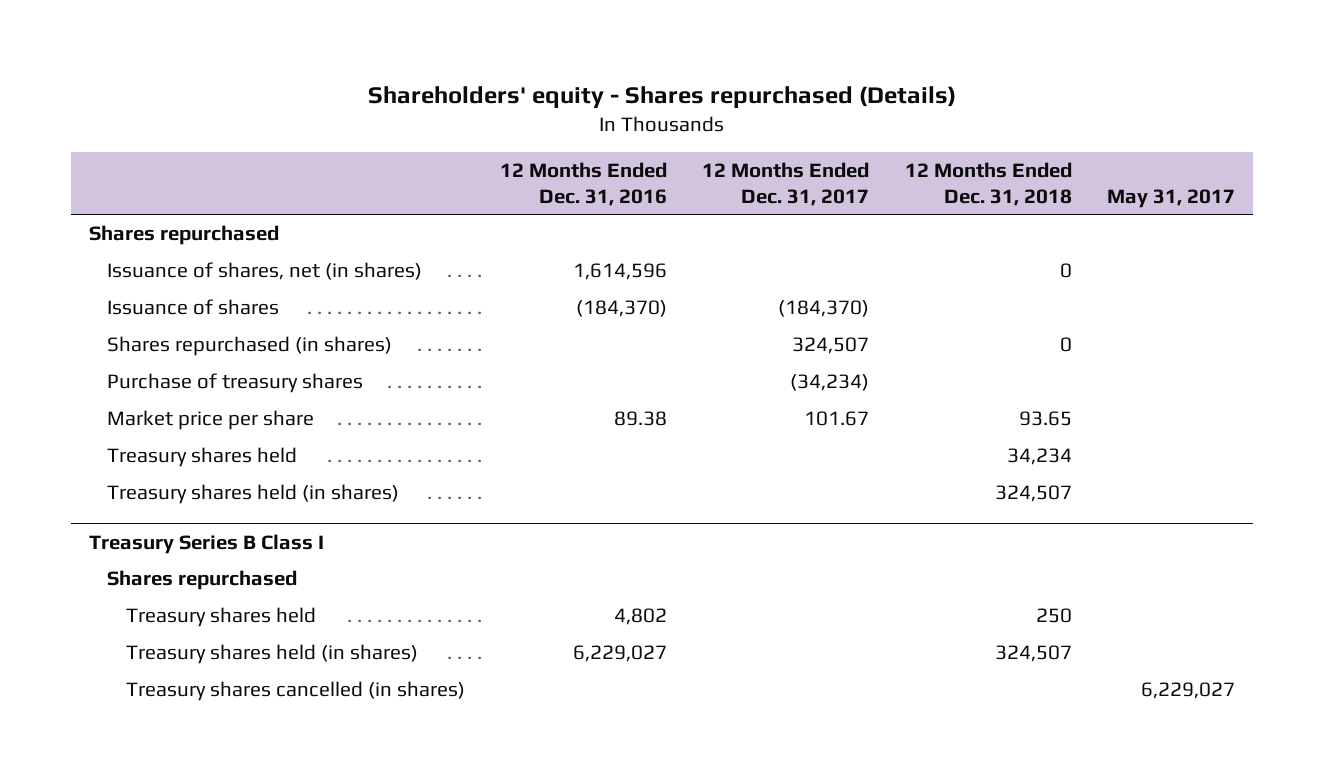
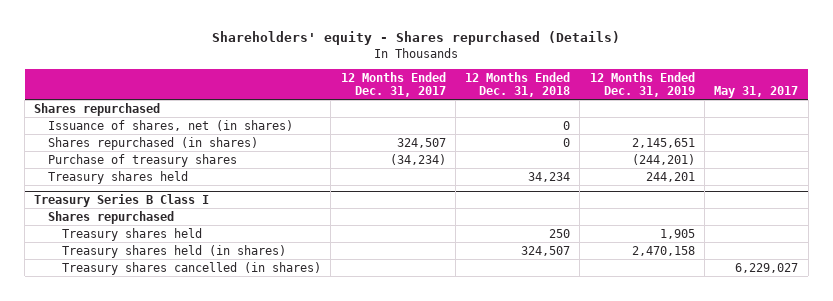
- | 12 Months Ended Dec. 31, 2016 | 12 Months Ended Dec. 31, 2017 | 12 Months Ended Dec. 31, 2018 | May 31, 2017
+ | 12 Months Ended Dec. 31, 2017 | 12 Months Ended Dec. 31, 2018 | 12 Months Ended Dec. 31, 2019 | May 31, 2017
- Issuance of shares | (184,370) | (184,370) | |
- Market price per share | 89.38 | 101.67 | 93.65 |
- Treasury shares held (in shares) | | | 324,507 |

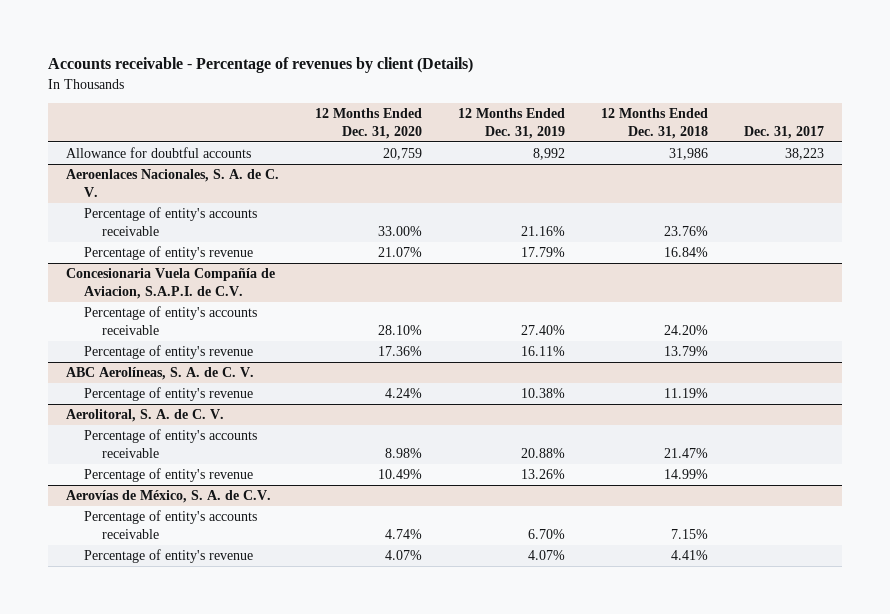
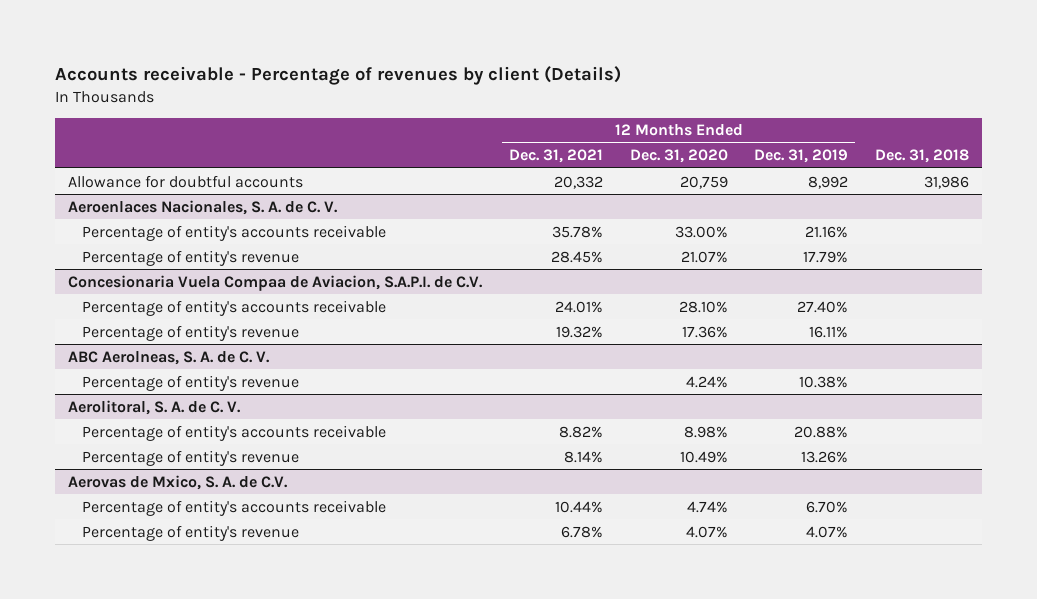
- | 12 Months Ended Dec. 31, 2020 | 12 Months Ended Dec. 31, 2019 | 12 Months Ended Dec. 31, 2018 | Dec. 31, 2017
+ | 12 Months Ended Dec. 31, 2021 | 12 Months Ended Dec. 31, 2020 | 12 Months Ended Dec. 31, 2019 | Dec. 31, 2018
- Concesionaria Vuela Compañía de Aviacion, S.A.P.I. de C.V.
+ Concesionaria Vuela Compaa de Aviacion, S.A.P.I. de C.V.
- ABC Aerolíneas, S. A. de C. V.
+ ABC Aerolneas, S. A. de C. V.
- Aerovías de México, S. A. de C.V.
+ Aerovas de Mxico, S. A. de C.V.

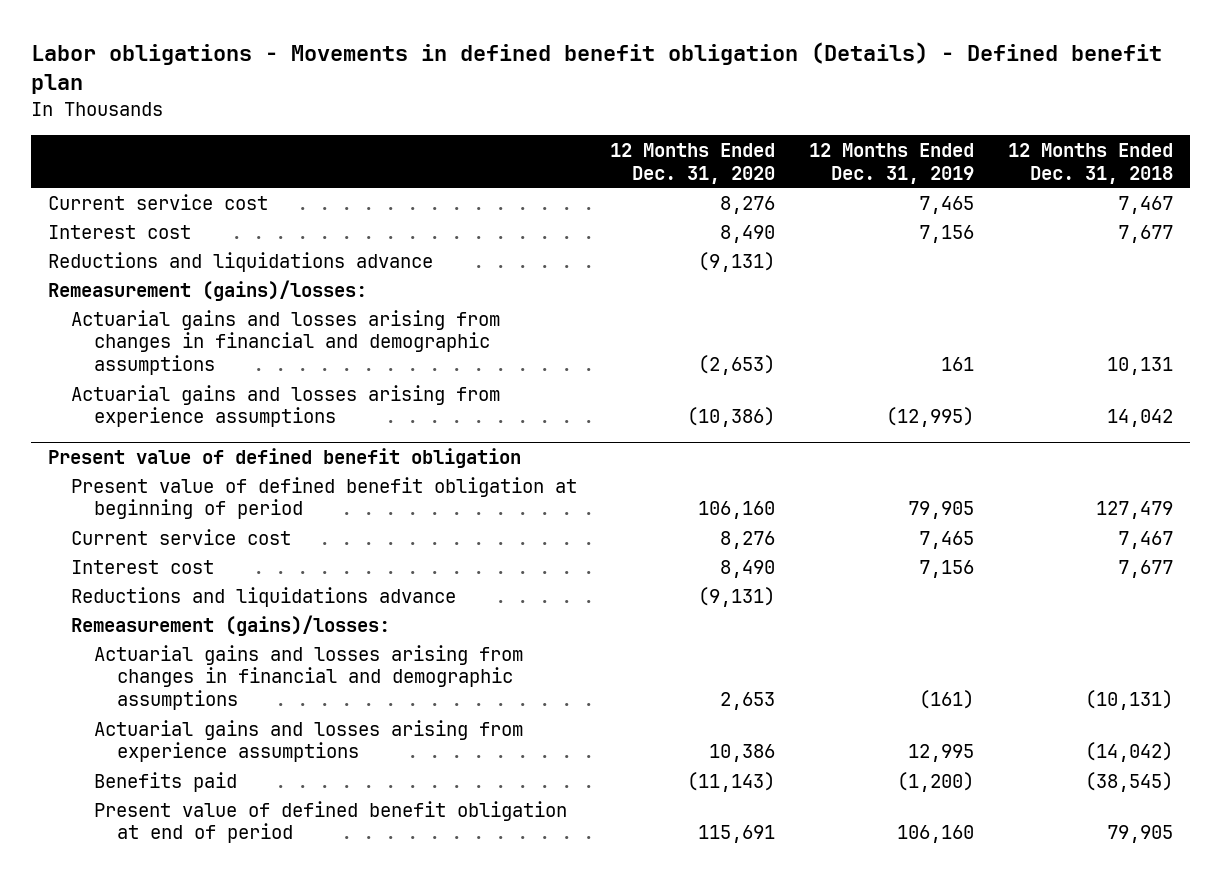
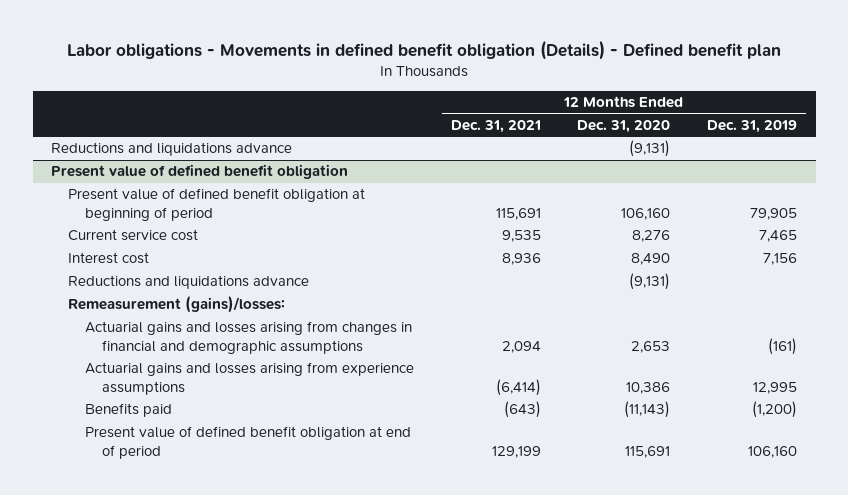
- | 12 Months Ended Dec. 31, 2020 | 12 Months Ended Dec. 31, 2019 | 12 Months Ended Dec. 31, 2018
+ | 12 Months Ended Dec. 31, 2021 | 12 Months Ended Dec. 31, 2020 | 12 Months Ended Dec. 31, 2019
- Current service cost | 8,276 | 7,465 | 7,467
- Interest cost | 8,490 | 7,156 | 7,677
- Remeasurement (gains)/losses:
- Actuarial gains and losses arising from changes in financial and demographic assumptions | (2,653) | 161 | 10,131
- Actuarial gains and losses arising from experience assumptions | (10,386) | (12,995) | 14,042

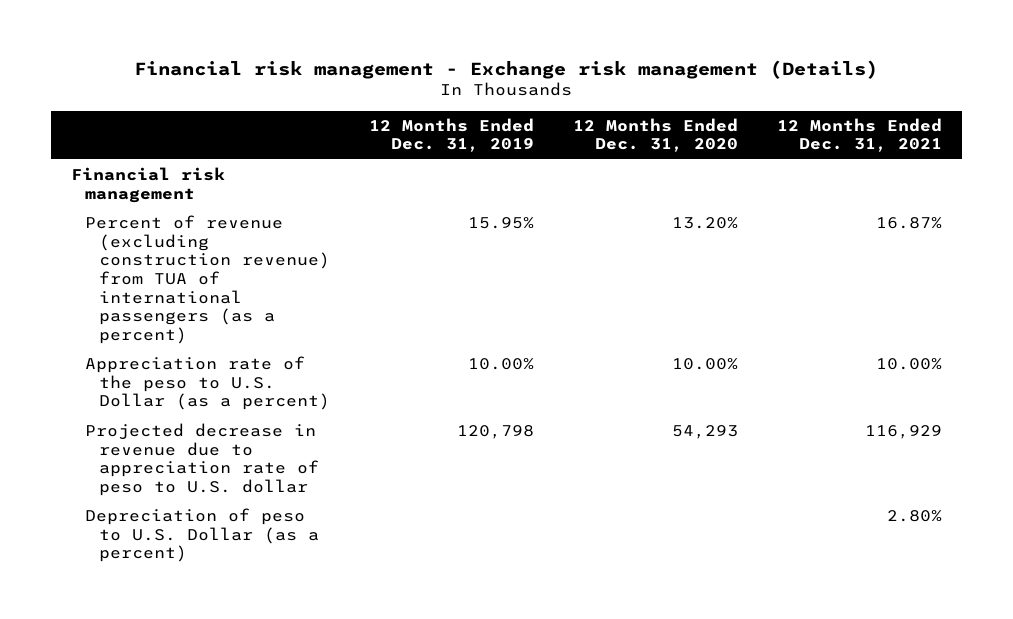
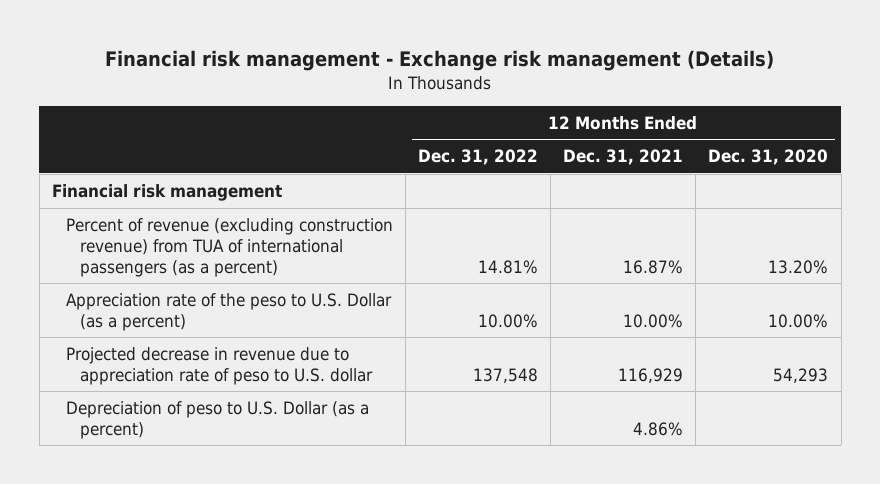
- | 12 Months Ended Dec. 31, 2019 | 12 Months Ended Dec. 31, 2020 | 12 Months Ended Dec. 31, 2021
+ | 12 Months Ended Dec. 31, 2022 | 12 Months Ended Dec. 31, 2021 | 12 Months Ended Dec. 31, 2020
- Depreciation of peso to U.S. Dollar (as a percent) | | | 2.80%
+ Depreciation of peso to U.S. Dollar (as a percent) | | 4.86% |

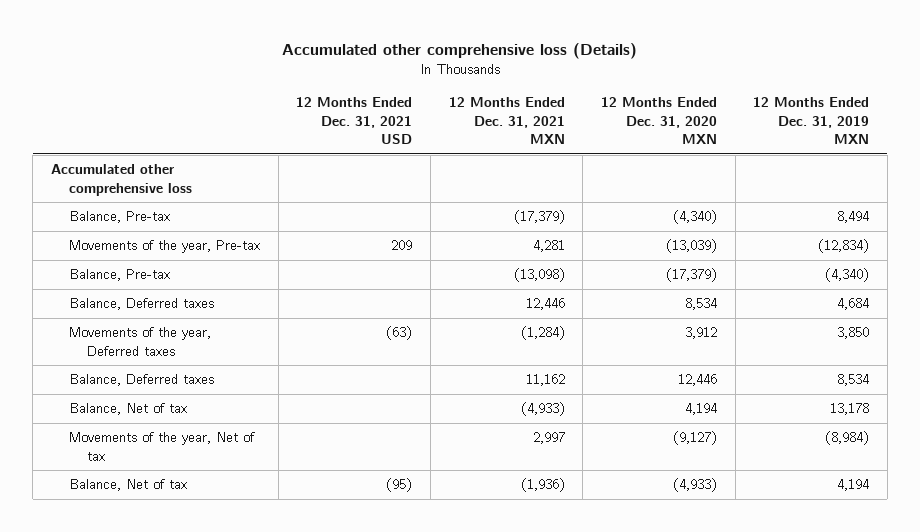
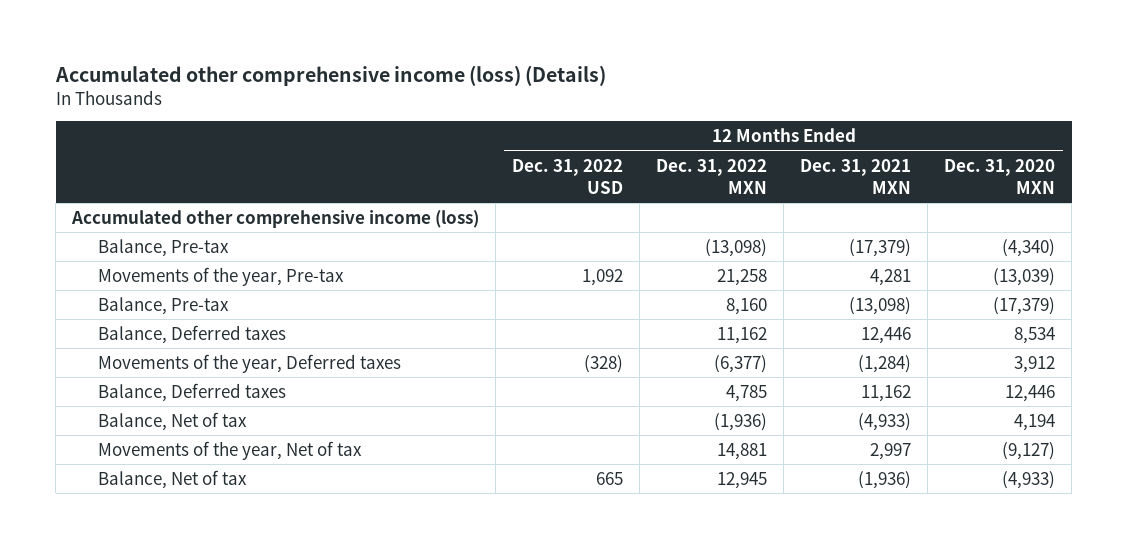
- Accumulated other comprehensive loss (Details)
+ Accumulated other comprehensive income (loss) (Details)
- | 12 Months Ended Dec. 31, 2021 USD | 12 Months Ended Dec. 31, 2021 MXN | 12 Months Ended Dec. 31, 2020 MXN | 12 Months Ended Dec. 31, 2019 MXN
+ | 12 Months Ended Dec. 31, 2022 USD | 12 Months Ended Dec. 31, 2022 MXN | 12 Months Ended Dec. 31, 2021 MXN | 12 Months Ended Dec. 31, 2020 MXN
- Accumulated other comprehensive loss
+ Accumulated other comprehensive income (loss)

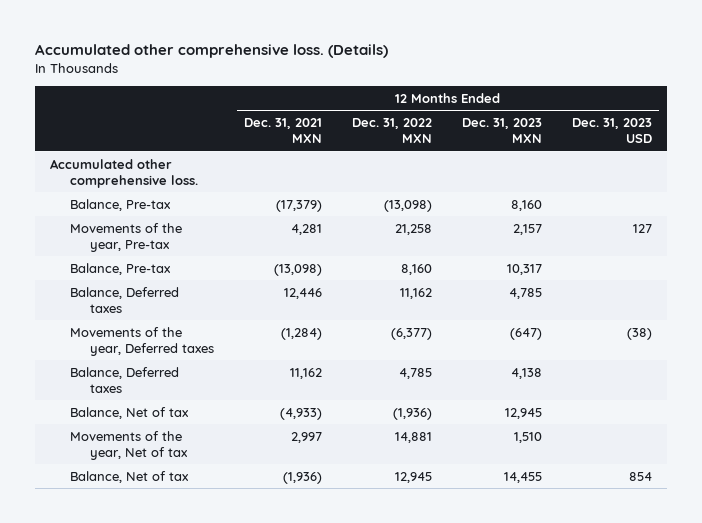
- Accumulated other comprehensive income (loss) (Details)
+ Accumulated other comprehensive loss. (Details)
- | 12 Months Ended Dec. 31, 2022 USD | 12 Months Ended Dec. 31, 2022 MXN | 12 Months Ended Dec. 31, 2021 MXN | 12 Months Ended Dec. 31, 2020 MXN
+ | 12 Months Ended Dec. 31, 2021 MXN | 12 Months Ended Dec. 31, 2022 MXN | 12 Months Ended Dec. 31, 2023 MXN | 12 Months Ended Dec. 31, 2023 USD
- Accumulated other comprehensive income (loss)
+ Accumulated other comprehensive loss.

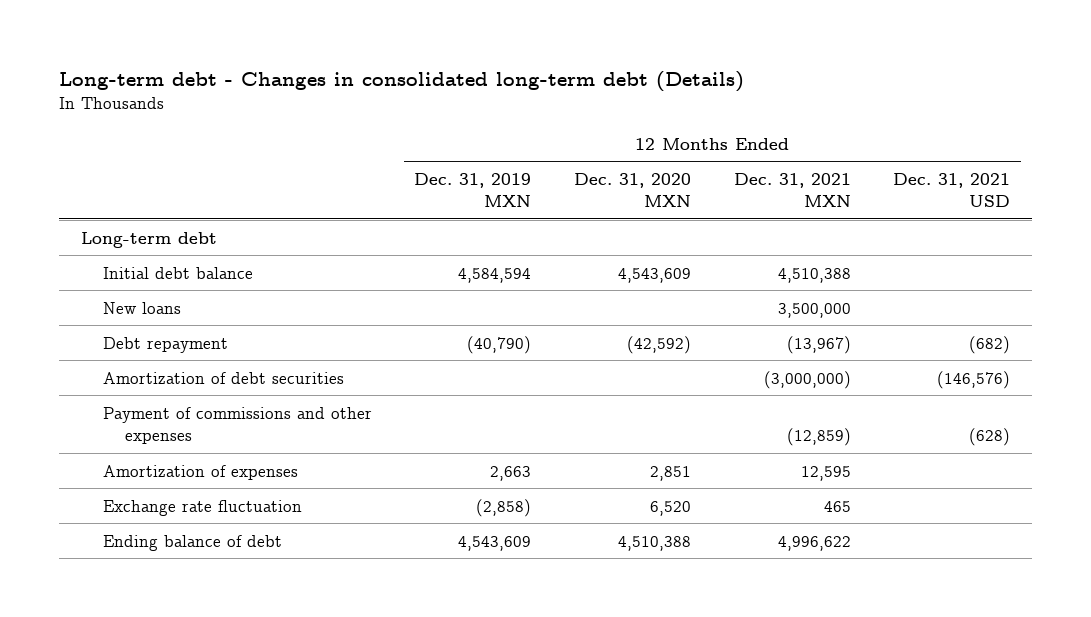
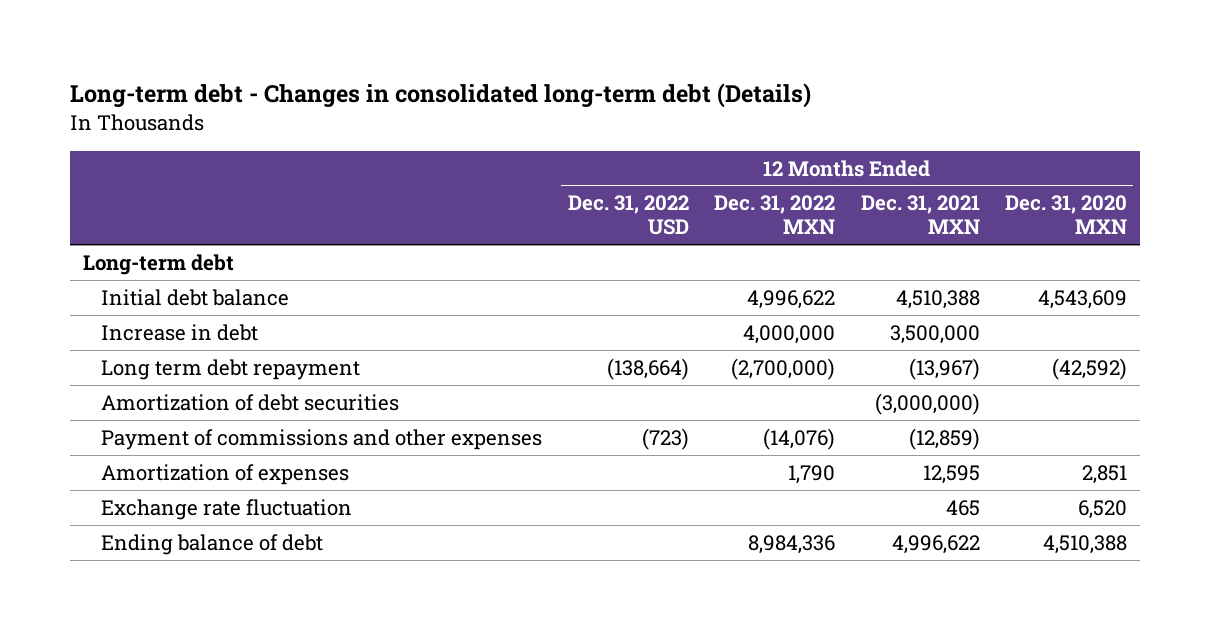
- | 12 Months Ended Dec. 31, 2019 MXN | 12 Months Ended Dec. 31, 2020 MXN | 12 Months Ended Dec. 31, 2021 MXN | 12 Months Ended Dec. 31, 2021 USD
+ | 12 Months Ended Dec. 31, 2022 USD | 12 Months Ended Dec. 31, 2022 MXN | 12 Months Ended Dec. 31, 2021 MXN | 12 Months Ended Dec. 31, 2020 MXN
- New loans | | | 3,500,000 |
- Debt repayment | (40,790) | (42,592) | (13,967) | (682)
+ Increase in debt | | 4,000,000 | 3,500,000 |
+ Long term debt repayment | (138,664) | (2,700,000) | (13,967) | (42,592)

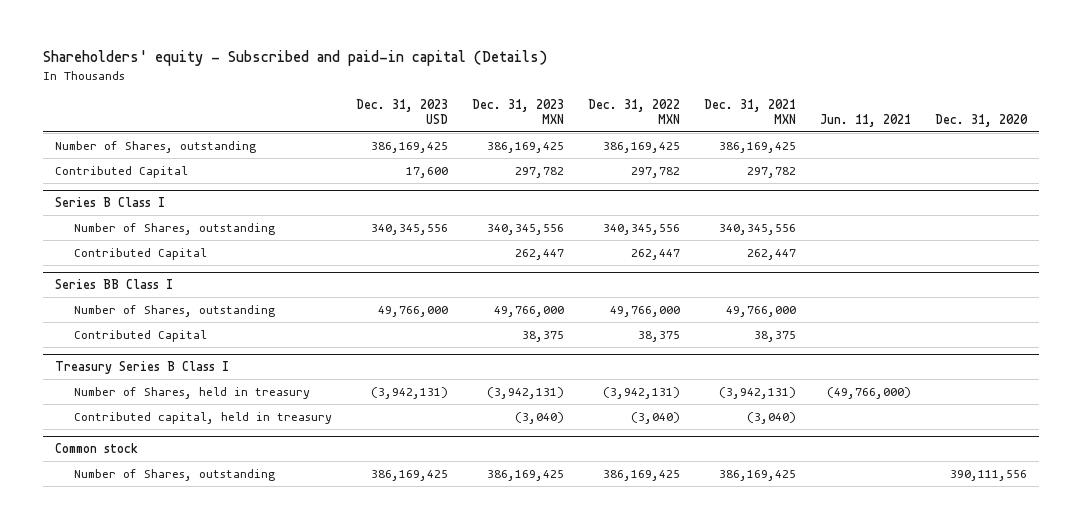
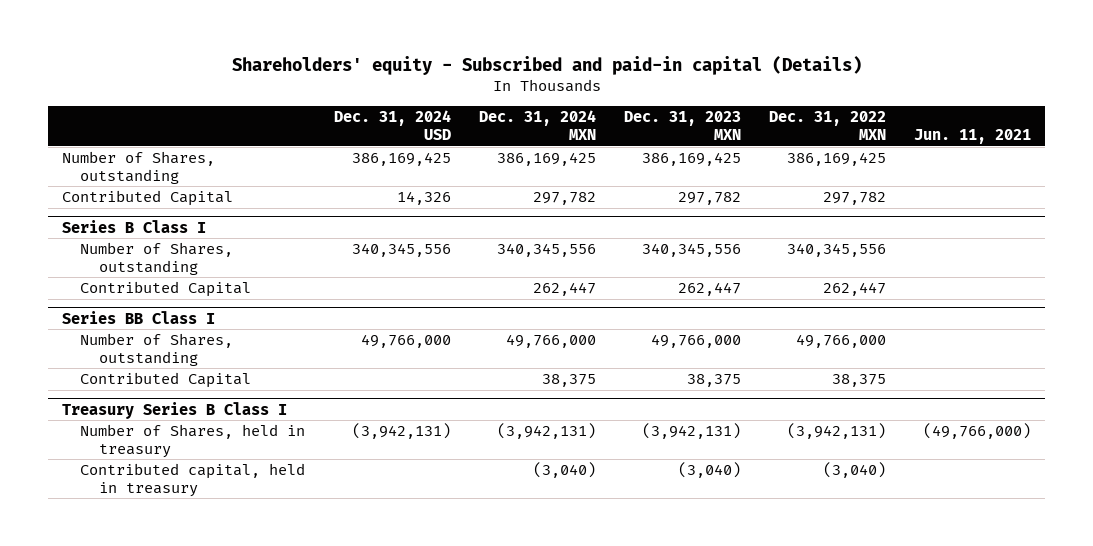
- | Dec. 31, 2023 USD | Dec. 31, 2023 MXN | Dec. 31, 2022 MXN | Dec. 31, 2021 MXN | Jun. 11, 2021 | Dec. 31, 2020
+ | Dec. 31, 2024 USD | Dec. 31, 2024 MXN | Dec. 31, 2023 MXN | Dec. 31, 2022 MXN | Jun. 11, 2021
- Common stock
- Number of Shares, outstanding | 386,169,425 | 386,169,425 | 386,169,425 | 386,169,425 | | 390,111,556

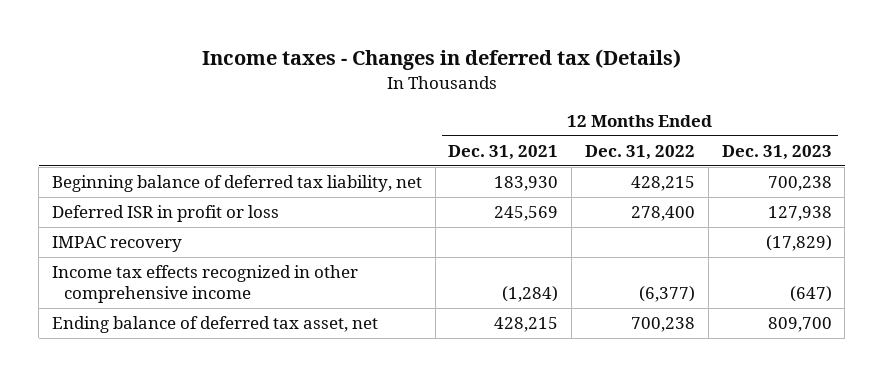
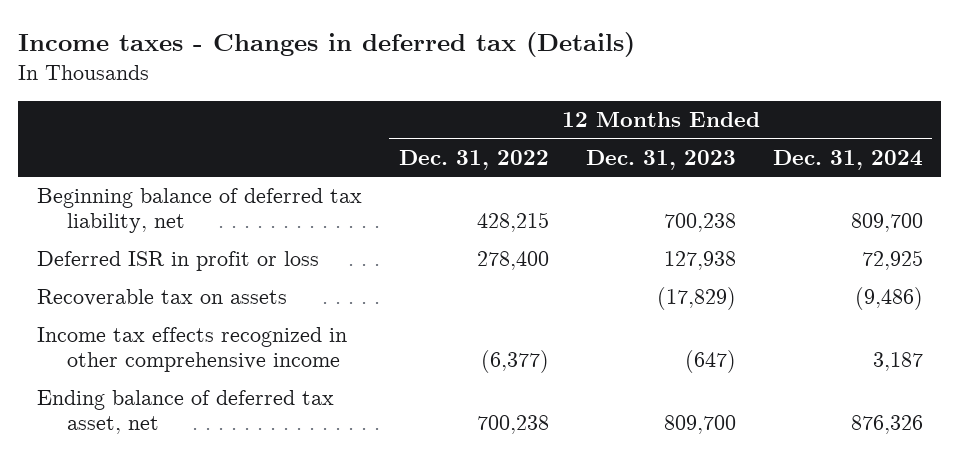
- | 12 Months Ended Dec. 31, 2021 | 12 Months Ended Dec. 31, 2022 | 12 Months Ended Dec. 31, 2023
+ | 12 Months Ended Dec. 31, 2022 | 12 Months Ended Dec. 31, 2023 | 12 Months Ended Dec. 31, 2024
- IMPAC recovery | | | (17,829)
+ Recoverable tax on assets | | (17,829) | (9,486)

